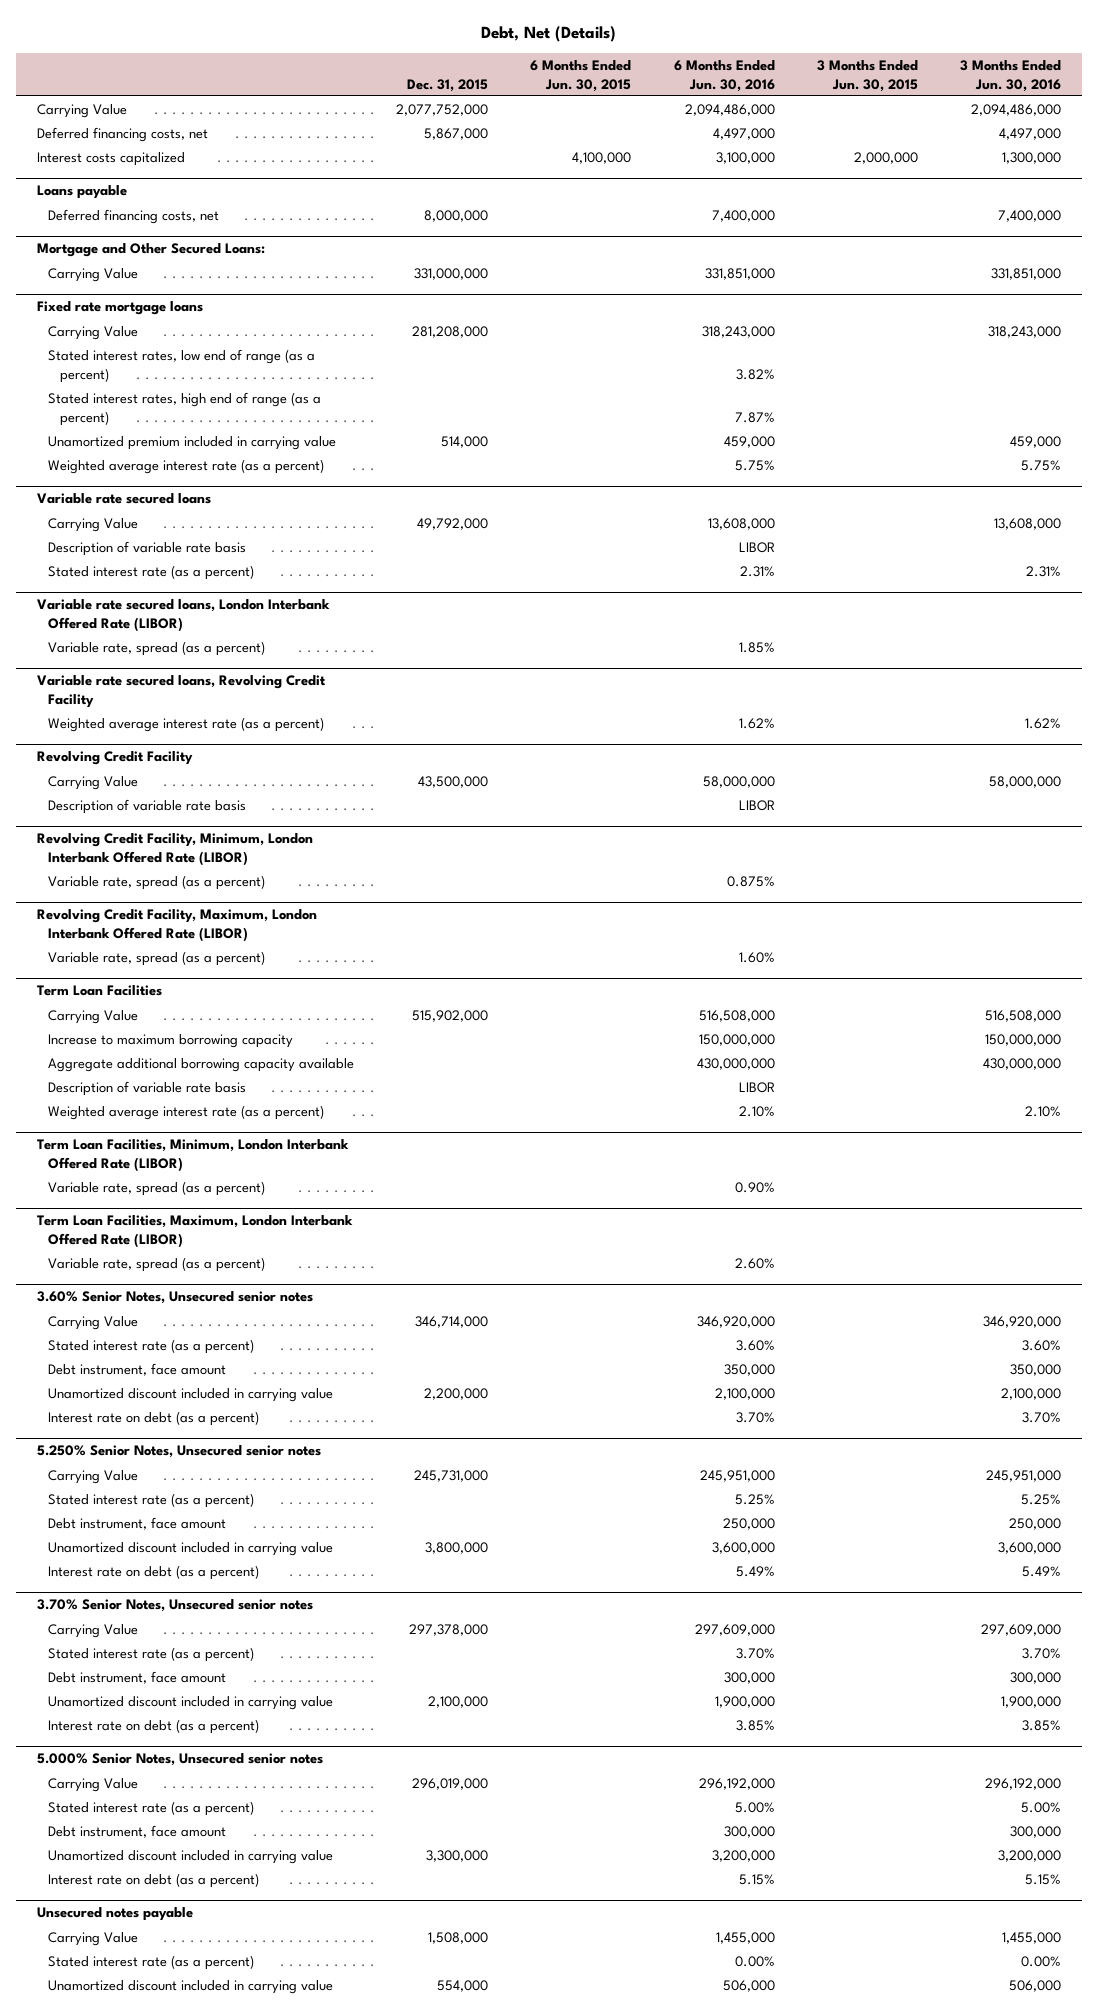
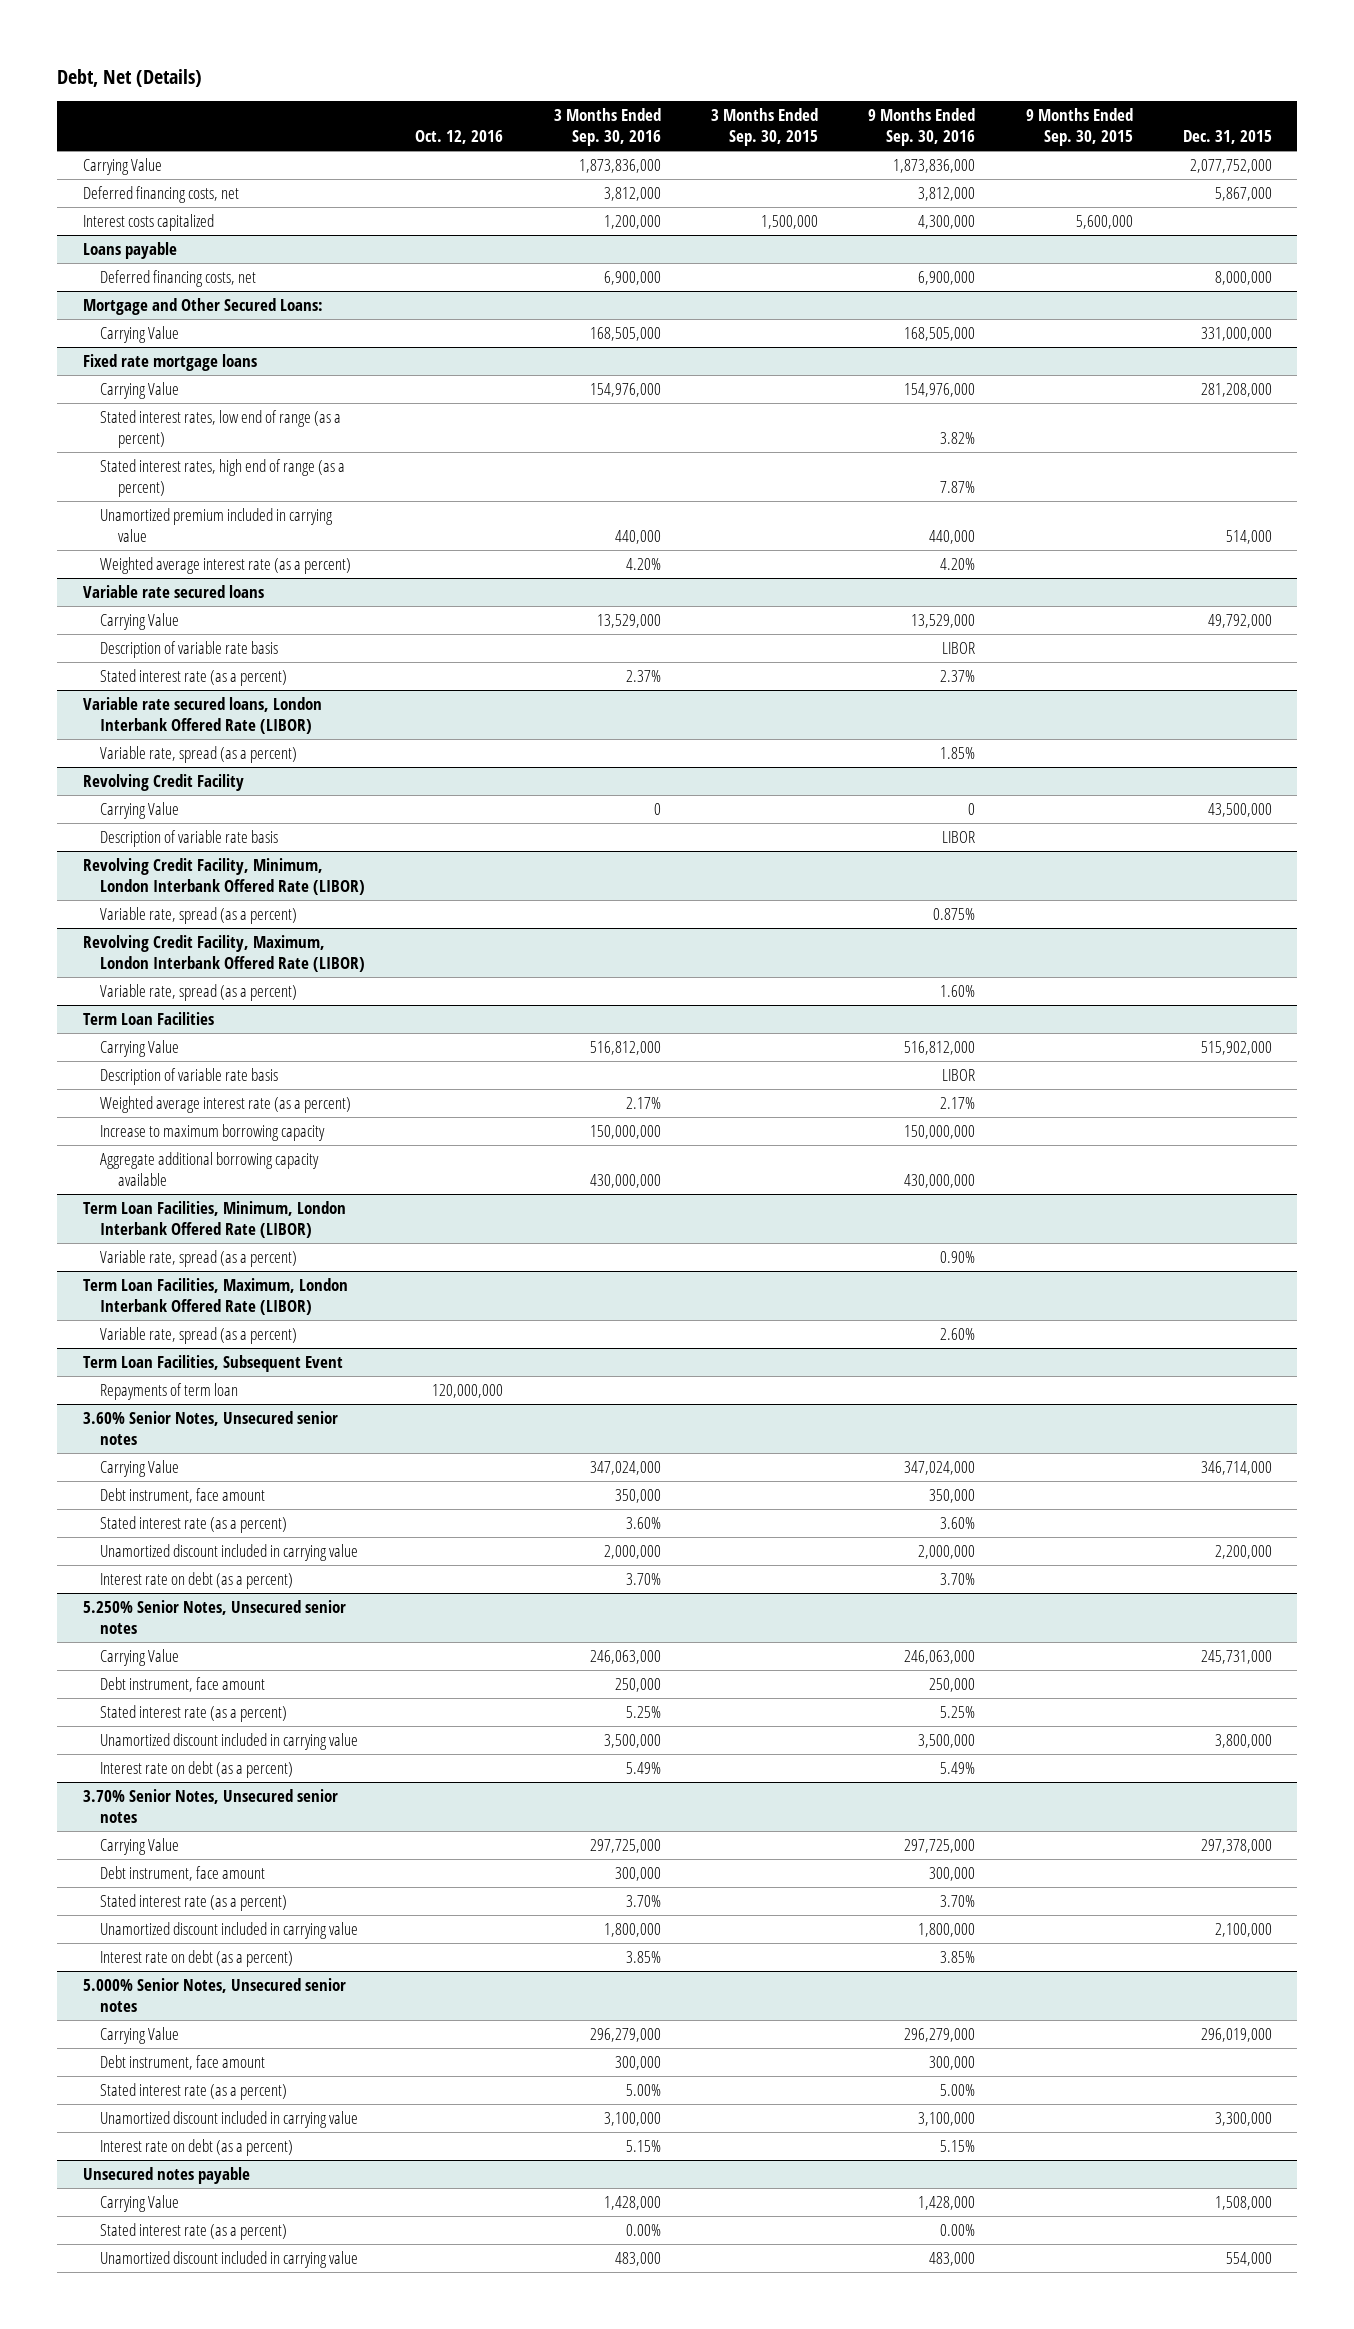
- | Dec. 31, 2015 | 6 Months Ended Jun. 30, 2015 | 6 Months Ended Jun. 30, 2016 | 3 Months Ended Jun. 30, 2015 | 3 Months Ended Jun. 30, 2016
+ | Oct. 12, 2016 | 3 Months Ended Sep. 30, 2016 | 3 Months Ended Sep. 30, 2015 | 9 Months Ended Sep. 30, 2016 | 9 Months Ended Sep. 30, 2015 | Dec. 31, 2015
- Variable rate secured loans, Revolving Credit Facility
- Weighted average interest rate (as a percent) | | | 1.62% | | 1.62%
@ Term Loan Facilities
moved down: Increase to maximum borrowing capacity | | 150,000,000 | | 150,000,000 | |
moved down: Aggregate additional borrowing capacity available | | 430,000,000 | | 430,000,000 | |
+ Term Loan Facilities, Subsequent Event
+ Repayments of term loan | 120,000,000 | | | | |
@ 3.60% Senior Notes, Unsecured senior notes
moved down: Stated interest rate (as a percent) | | 3.60% | | 3.60% | |
@ 5.250% Senior Notes, Unsecured senior notes
moved down: Stated interest rate (as a percent) | | 5.25% | | 5.25% | |
@ 3.70% Senior Notes, Unsecured senior notes
moved down: Stated interest rate (as a percent) | | 3.70% | | 3.70% | |
@ 5.000% Senior Notes, Unsecured senior notes
moved down: Stated interest rate (as a percent) | | 5.00% | | 5.00% | |

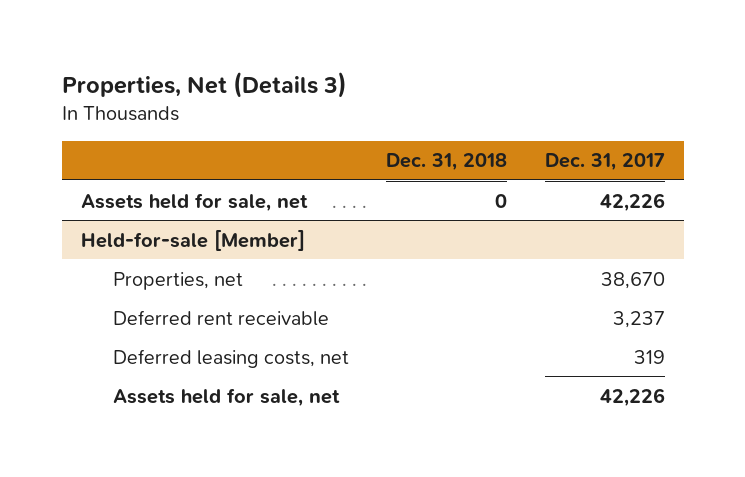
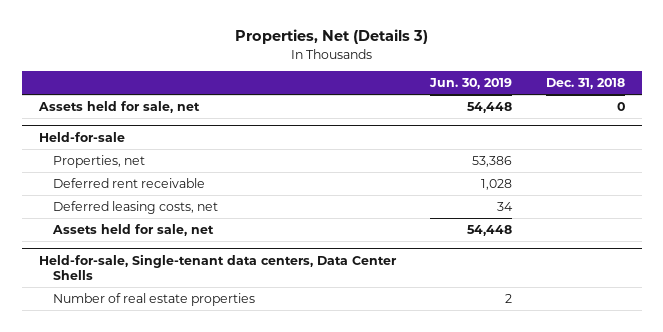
- | Dec. 31, 2018 | Dec. 31, 2017
+ | Jun. 30, 2019 | Dec. 31, 2018
- Held-for-sale [Member]
+ Held-for-sale
+ Held-for-sale, Single-tenant data centers, Data Center Shells
+ Number of real estate properties | 2 |

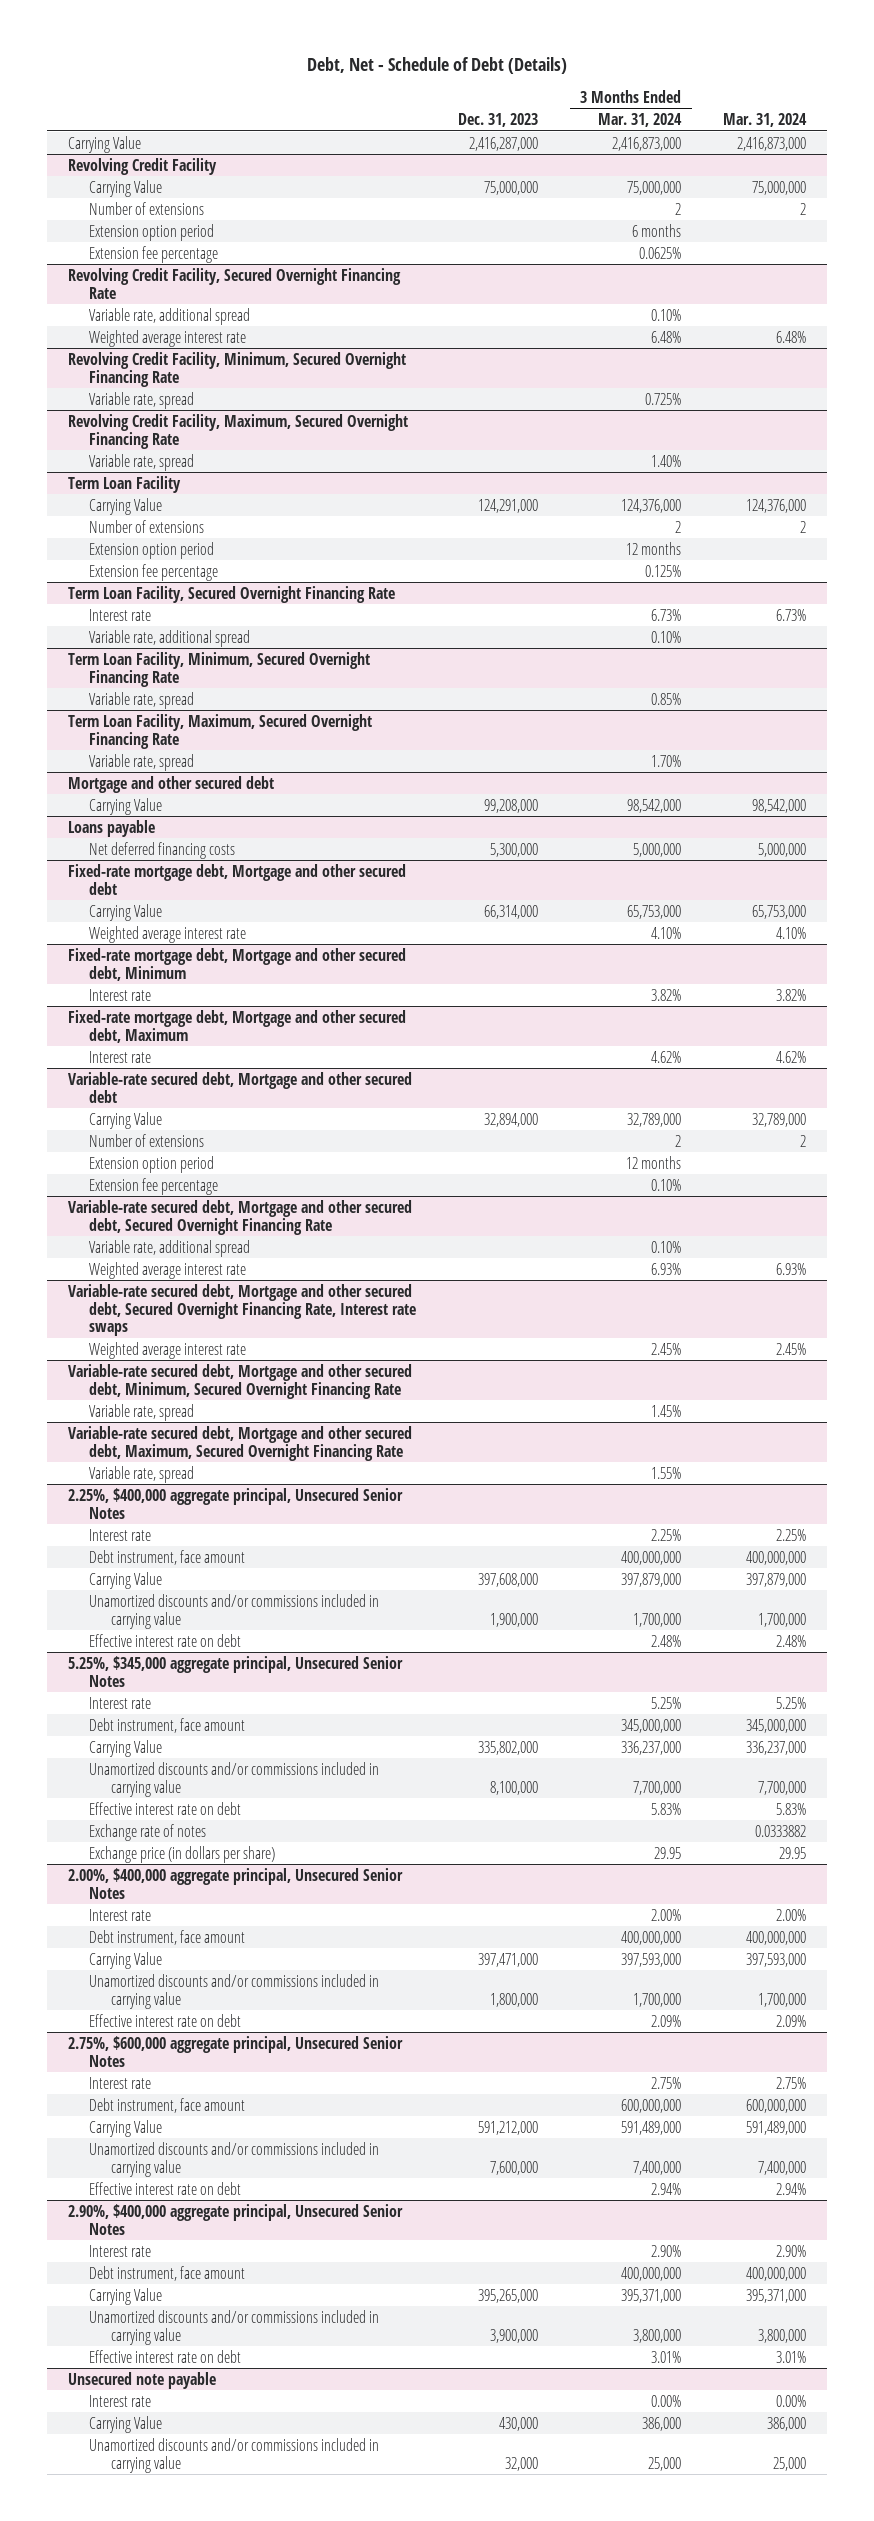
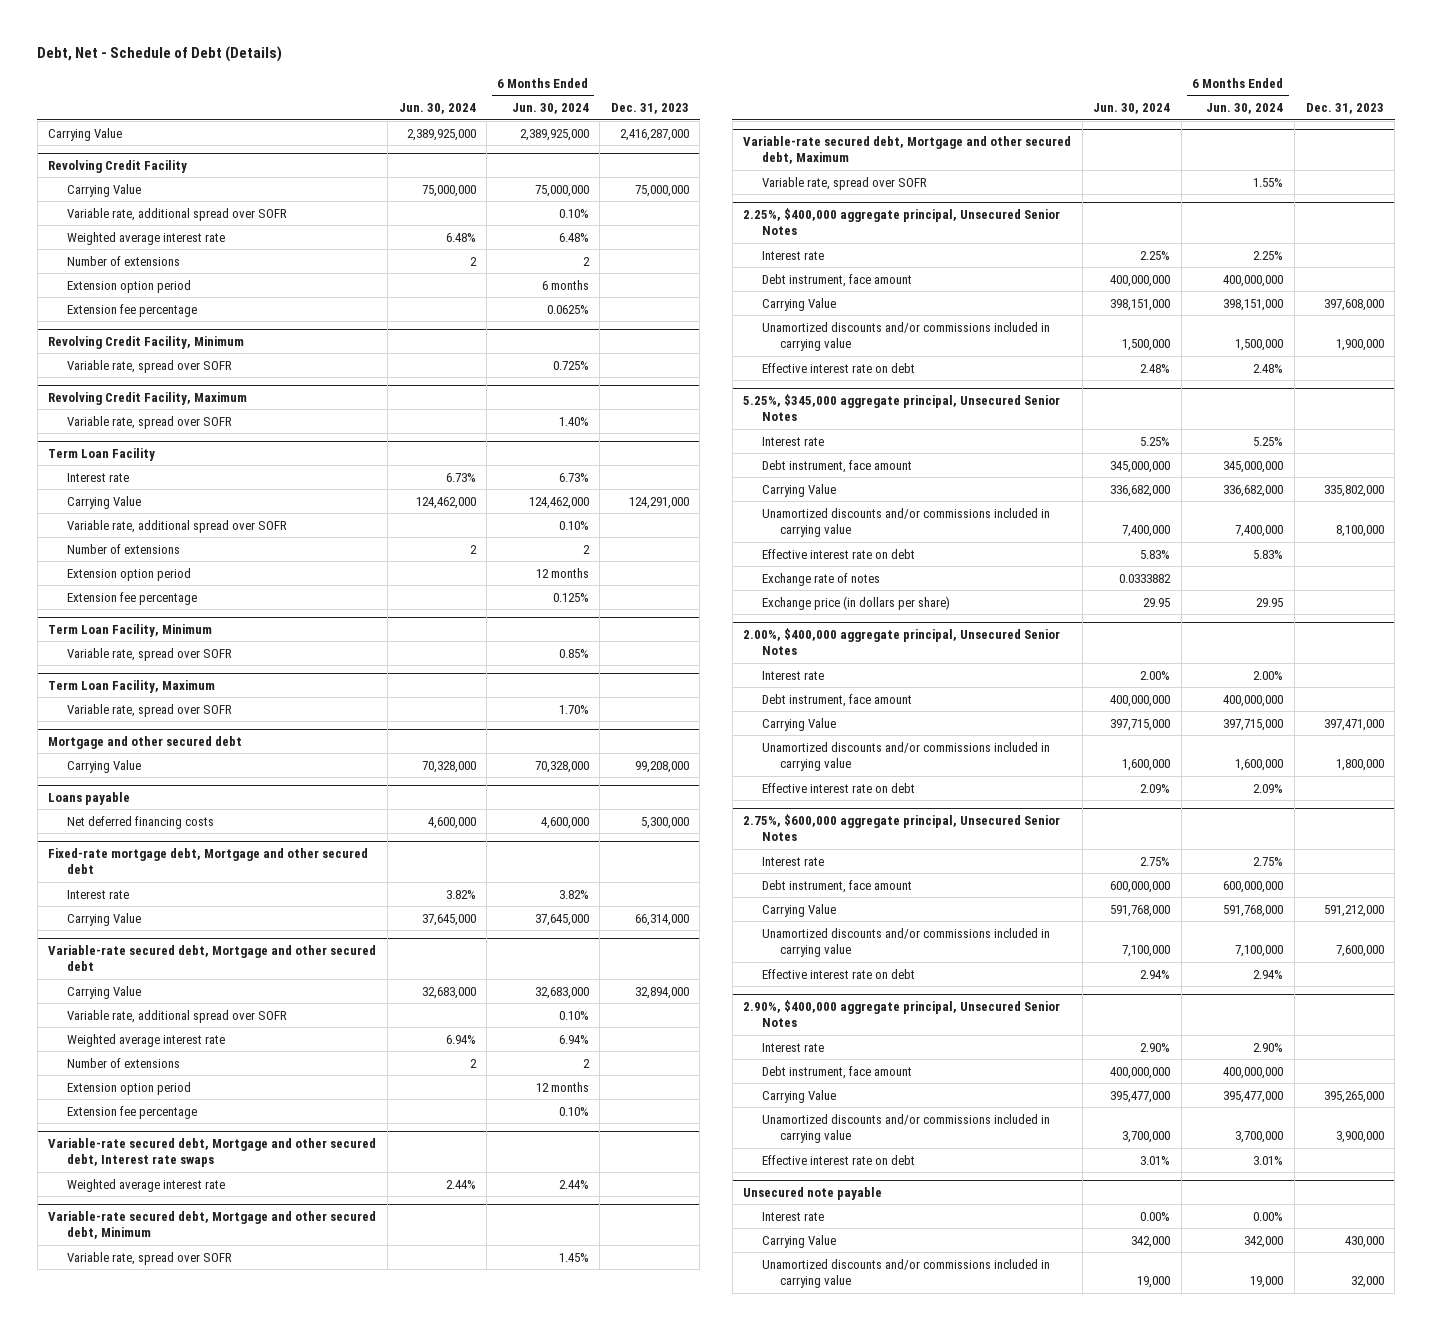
- | Dec. 31, 2023 | 3 Months Ended Mar. 31, 2024 | Mar. 31, 2024
+ | Jun. 30, 2024 | 6 Months Ended Jun. 30, 2024 | Dec. 31, 2023
@ Revolving Credit Facility
+ Variable rate, additional spread over SOFR | | 0.10% |
+ Weighted average interest rate | 6.48% | 6.48% |
- Revolving Credit Facility, Secured Overnight Financing Rate
- Variable rate, additional spread | | 0.10% |
- Weighted average interest rate | | 6.48% | 6.48%
- Revolving Credit Facility, Minimum, Secured Overnight Financing Rate
- Variable rate, spread | | 0.725% |
- Revolving Credit Facility, Maximum, Secured Overnight Financing Rate
- Variable rate, spread | | 1.40% |
+ Revolving Credit Facility, Minimum
+ Variable rate, spread over SOFR | | 0.725% |
+ Revolving Credit Facility, Maximum
+ Variable rate, spread over SOFR | | 1.40% |
@ Term Loan Facility
+ Interest rate | 6.73% | 6.73% |
+ Variable rate, additional spread over SOFR | | 0.10% |
- Term Loan Facility, Secured Overnight Financing Rate
- Interest rate | | 6.73% | 6.73%
- Variable rate, additional spread | | 0.10% |
- Term Loan Facility, Minimum, Secured Overnight Financing Rate
- Variable rate, spread | | 0.85% |
- Term Loan Facility, Maximum, Secured Overnight Financing Rate
- Variable rate, spread | | 1.70% |
+ Term Loan Facility, Minimum
+ Variable rate, spread over SOFR | | 0.85% |
+ Term Loan Facility, Maximum
+ Variable rate, spread over SOFR | | 1.70% |
@ Fixed-rate mortgage debt, Mortgage and other secured debt
+ Interest rate | 3.82% | 3.82% |
- Weighted average interest rate | | 4.10% | 4.10%
- Fixed-rate mortgage debt, Mortgage and other secured debt, Minimum
- Interest rate | | 3.82% | 3.82%
- Fixed-rate mortgage debt, Mortgage and other secured debt, Maximum
- Interest rate | | 4.62% | 4.62%
@ Variable-rate secured debt, Mortgage and other secured debt
+ Variable rate, additional spread over SOFR | | 0.10% |
+ Weighted average interest rate | 6.94% | 6.94% |
- Variable-rate secured debt, Mortgage and other secured debt, Secured Overnight Financing Rate
- Variable rate, additional spread | | 0.10% |
- Weighted average interest rate | | 6.93% | 6.93%
- Variable-rate secured debt, Mortgage and other secured debt, Secured Overnight Financing Rate, Interest rate swaps
+ Variable-rate secured debt, Mortgage and other secured debt, Interest rate swaps
- Variable-rate secured debt, Mortgage and other secured debt, Minimum, Secured Overnight Financing Rate
- Variable rate, spread | | 1.45% |
- Variable-rate secured debt, Mortgage and other secured debt, Maximum, Secured Overnight Financing Rate
- Variable rate, spread | | 1.55% |
+ Variable-rate secured debt, Mortgage and other secured debt, Minimum
+ Variable rate, spread over SOFR | | 1.45% |
+ Variable-rate secured debt, Mortgage and other secured debt, Maximum
+ Variable rate, spread over SOFR | | 1.55% |

